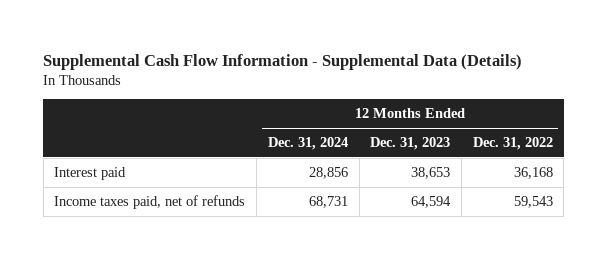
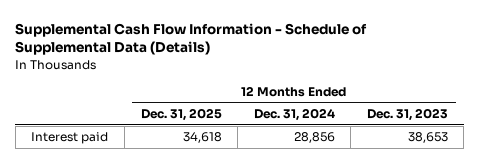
- Supplemental Cash Flow Information - Supplemental Data (Details)
+ Supplemental Cash Flow Information - Schedule of Supplemental Data (Details)
- | 12 Months Ended Dec. 31, 2024 | 12 Months Ended Dec. 31, 2023 | 12 Months Ended Dec. 31, 2022
+ | 12 Months Ended Dec. 31, 2025 | 12 Months Ended Dec. 31, 2024 | 12 Months Ended Dec. 31, 2023
- Income taxes paid, net of refunds | 68,731 | 64,594 | 59,543

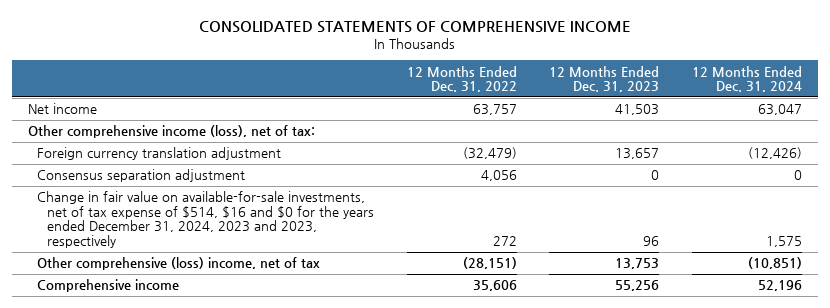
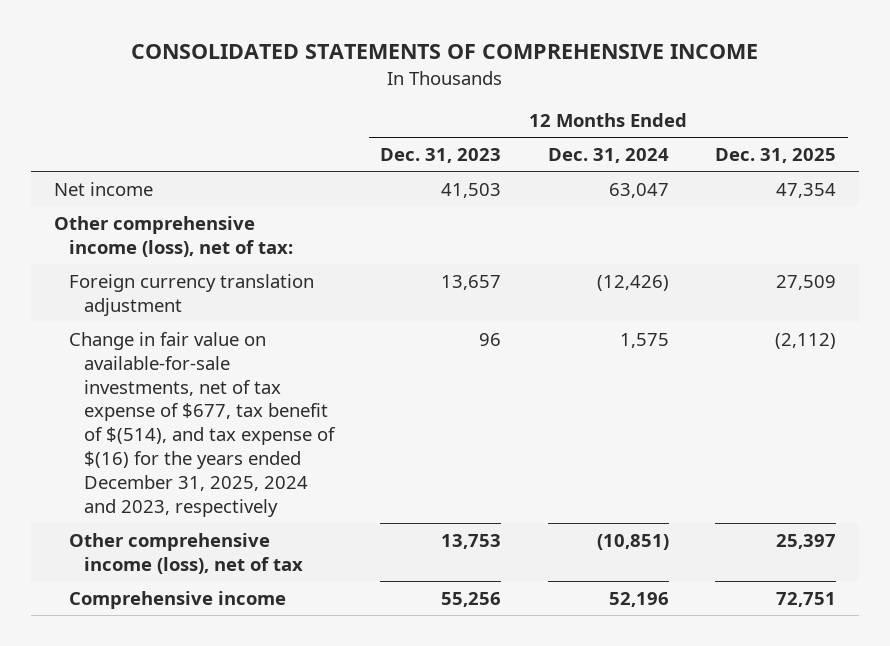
- | 12 Months Ended Dec. 31, 2022 | 12 Months Ended Dec. 31, 2023 | 12 Months Ended Dec. 31, 2024
+ | 12 Months Ended Dec. 31, 2023 | 12 Months Ended Dec. 31, 2024 | 12 Months Ended Dec. 31, 2025
- Consensus separation adjustment | 4,056 | 0 | 0
- Change in fair value on available-for-sale investments, net of tax expense of $514, $16 and $0 for the years ended December 31, 2024, 2023 and 2023, respectively | 272 | 96 | 1,575
- Other comprehensive (loss) income, net of tax | (28,151) | 13,753 | (10,851)
+ Change in fair value on available-for-sale investments, net of tax expense of $677, tax benefit of $(514), and tax expense of $(16) for the years ended December 31, 2025, 2024 and 2023, respectively | 96 | 1,575 | (2,112)
+ Other comprehensive income (loss), net of tax | 13,753 | (10,851) | 25,397

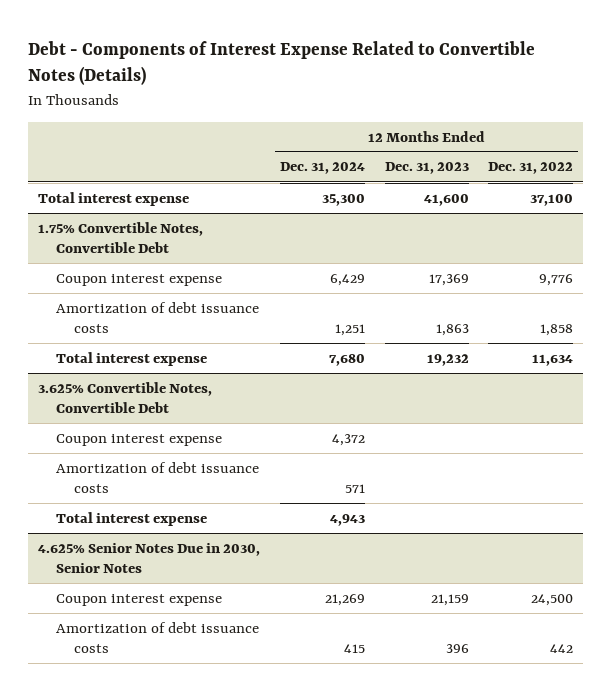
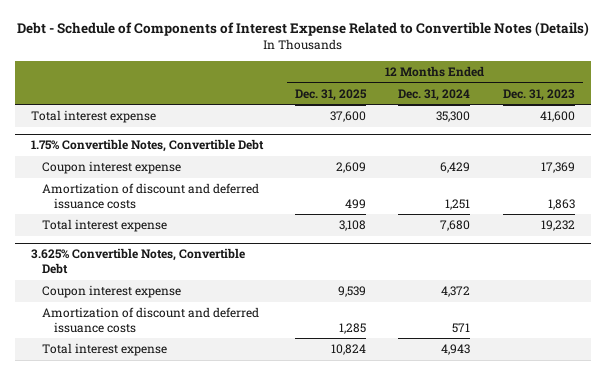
- Debt - Components of Interest Expense Related to Convertible Notes (Details)
+ Debt - Schedule of Components of Interest Expense Related to Convertible Notes (Details)
- | 12 Months Ended Dec. 31, 2024 | 12 Months Ended Dec. 31, 2023 | 12 Months Ended Dec. 31, 2022
+ | 12 Months Ended Dec. 31, 2025 | 12 Months Ended Dec. 31, 2024 | 12 Months Ended Dec. 31, 2023
@ 1.75% Convertible Notes, Convertible Debt
- Amortization of debt issuance costs | 1,251 | 1,863 | 1,858
+ Amortization of discount and deferred issuance costs | 499 | 1,251 | 1,863
@ 3.625% Convertible Notes, Convertible Debt
- Amortization of debt issuance costs | 571 | |
+ Amortization of discount and deferred issuance costs | 1,285 | 571 |
- 4.625% Senior Notes Due in 2030, Senior Notes
- Coupon interest expense | 21,269 | 21,159 | 24,500
- Amortization of debt issuance costs | 415 | 396 | 442

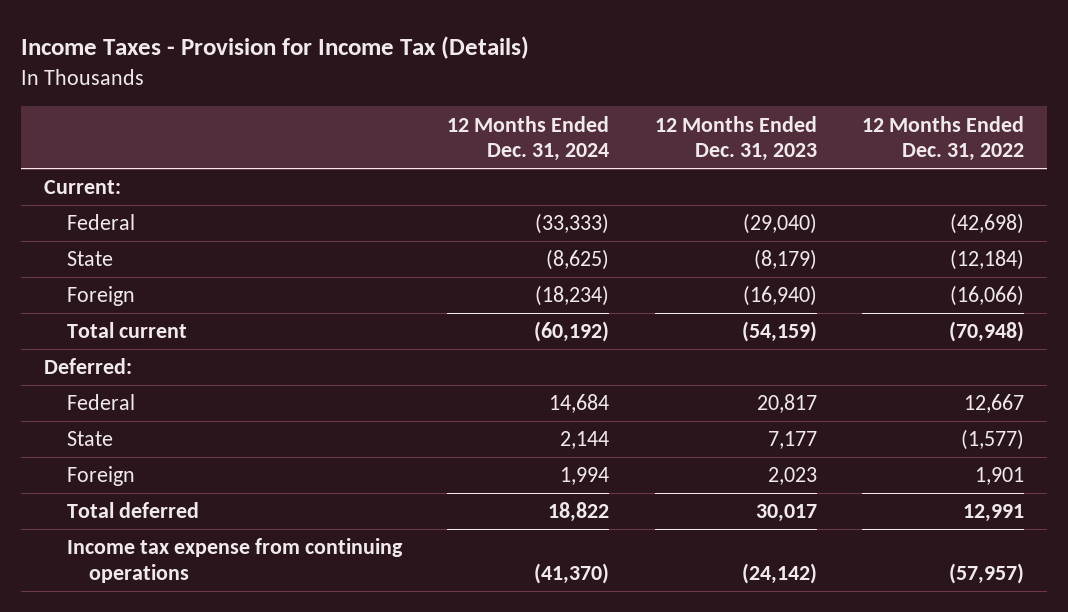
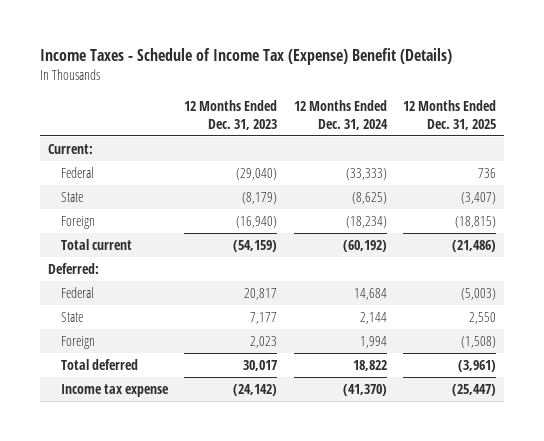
- Income Taxes - Provision for Income Tax (Details)
+ Income Taxes - Schedule of Income Tax (Expense) Benefit (Details)
- | 12 Months Ended Dec. 31, 2024 | 12 Months Ended Dec. 31, 2023 | 12 Months Ended Dec. 31, 2022
+ | 12 Months Ended Dec. 31, 2023 | 12 Months Ended Dec. 31, 2024 | 12 Months Ended Dec. 31, 2025
- Income tax expense from continuing operations | (41,370) | (24,142) | (57,957)
+ Income tax expense | (24,142) | (41,370) | (25,447)

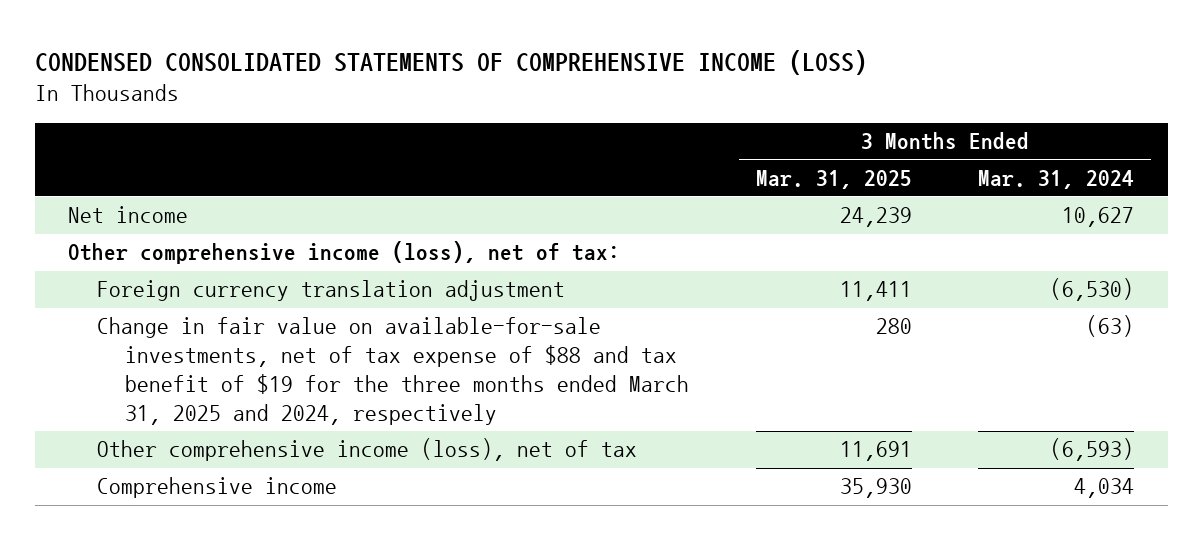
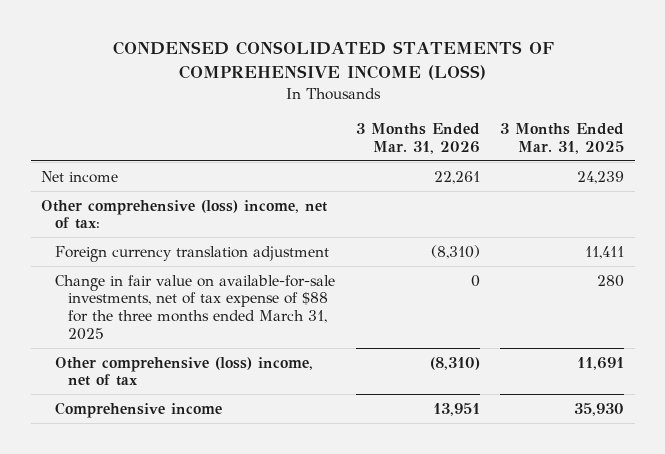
- | 3 Months Ended Mar. 31, 2025 | 3 Months Ended Mar. 31, 2024
+ | 3 Months Ended Mar. 31, 2026 | 3 Months Ended Mar. 31, 2025
- Other comprehensive income (loss), net of tax:
+ Other comprehensive (loss) income, net of tax:
- Change in fair value on available-for-sale investments, net of tax expense of $88 and tax benefit of $19 for the three months ended March 31, 2025 and 2024, respectively | 280 | (63)
- Other comprehensive income (loss), net of tax | 11,691 | (6,593)
+ Change in fair value on available-for-sale investments, net of tax expense of $88 for the three months ended March 31, 2025 | 0 | 280
+ Other comprehensive (loss) income, net of tax | (8,310) | 11,691

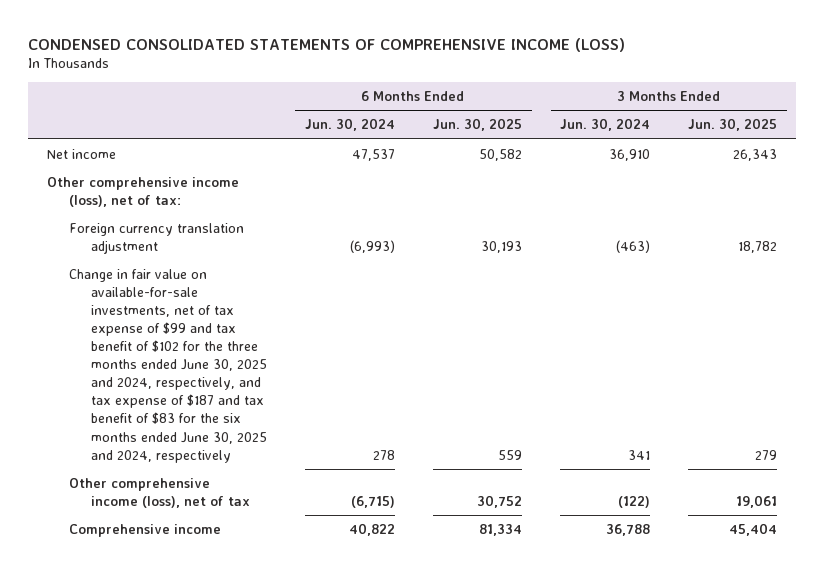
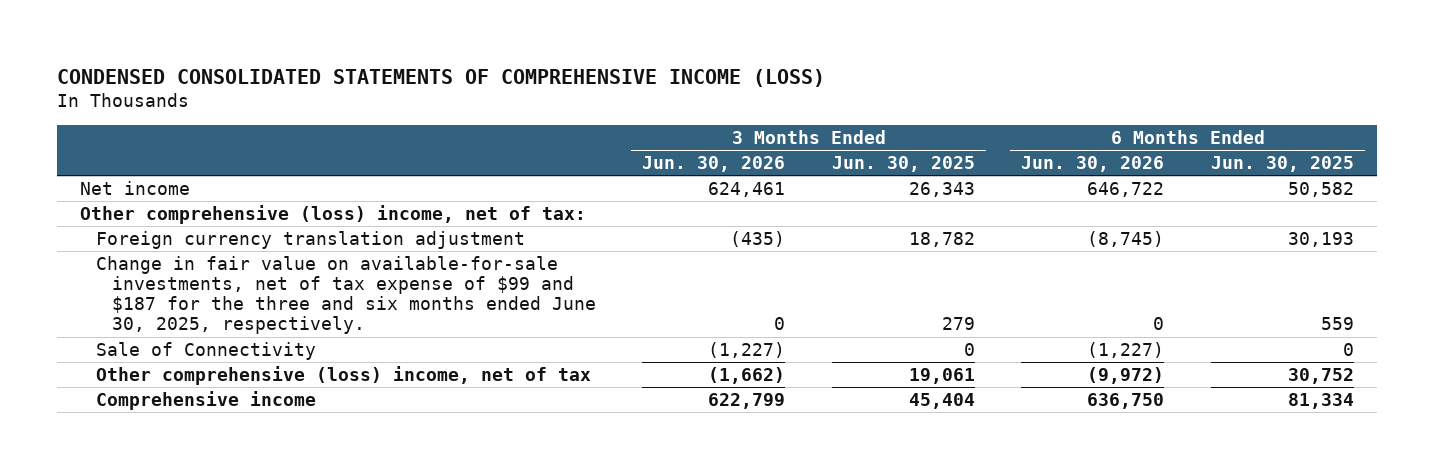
- | 6 Months Ended Jun. 30, 2024 | 6 Months Ended Jun. 30, 2025 | 3 Months Ended Jun. 30, 2024 | 3 Months Ended Jun. 30, 2025
+ | 3 Months Ended Jun. 30, 2026 | 3 Months Ended Jun. 30, 2025 | 6 Months Ended Jun. 30, 2026 | 6 Months Ended Jun. 30, 2025
- Other comprehensive income (loss), net of tax:
+ Other comprehensive (loss) income, net of tax:
- Change in fair value on available-for-sale investments, net of tax expense of $99 and tax benefit of $102 for the three months ended June 30, 2025 and 2024, respectively, and tax expense of $187 and tax benefit of $83 for the six months ended June 30, 2025 and 2024, respectively | 278 | 559 | 341 | 279
- Other comprehensive income (loss), net of tax | (6,715) | 30,752 | (122) | 19,061
+ Change in fair value on available-for-sale investments, net of tax expense of $99 and $187 for the three and six months ended June 30, 2025, respectively. | 0 | 279 | 0 | 559
+ Sale of Connectivity | (1,227) | 0 | (1,227) | 0
+ Other comprehensive (loss) income, net of tax | (1,662) | 19,061 | (9,972) | 30,752

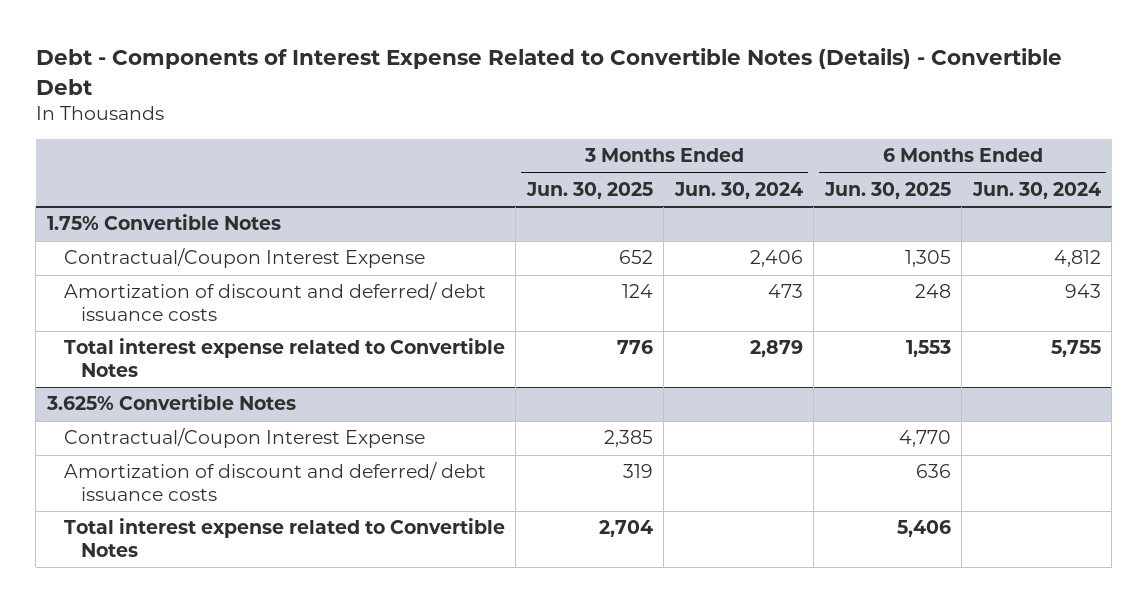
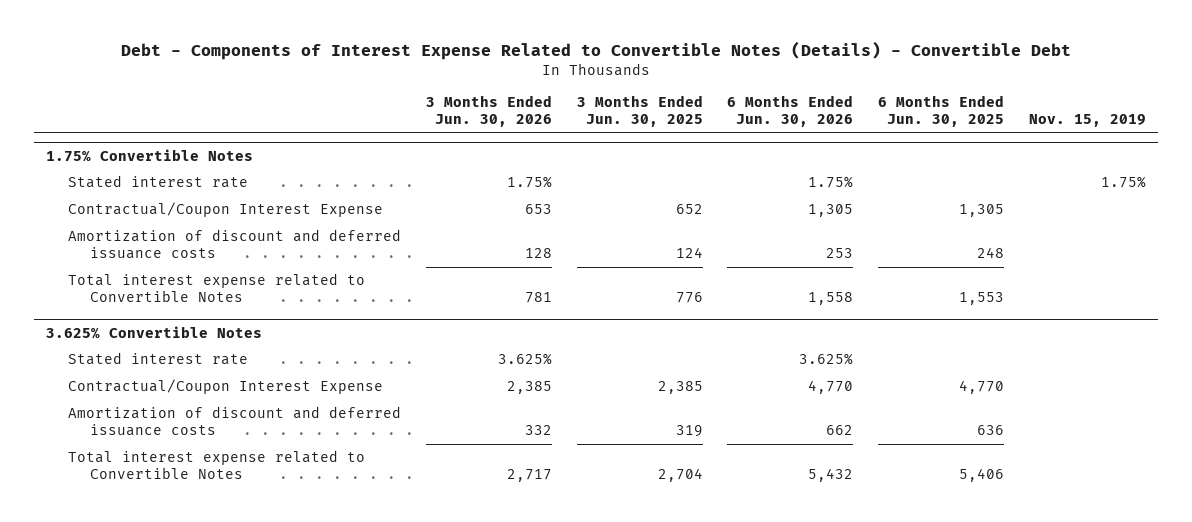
- | 3 Months Ended Jun. 30, 2025 | 3 Months Ended Jun. 30, 2024 | 6 Months Ended Jun. 30, 2025 | 6 Months Ended Jun. 30, 2024
+ | 3 Months Ended Jun. 30, 2026 | 3 Months Ended Jun. 30, 2025 | 6 Months Ended Jun. 30, 2026 | 6 Months Ended Jun. 30, 2025 | Nov. 15, 2019
@ 1.75% Convertible Notes
+ Stated interest rate | 1.75% | | 1.75% | | 1.75%
- Amortization of discount and deferred/ debt issuance costs | 124 | 473 | 248 | 943
+ Amortization of discount and deferred issuance costs | 128 | 124 | 253 | 248 |
@ 3.625% Convertible Notes
+ Stated interest rate | 3.625% | | 3.625% | |
- Amortization of discount and deferred/ debt issuance costs | 319 | | 636 |
+ Amortization of discount and deferred issuance costs | 332 | 319 | 662 | 636 |

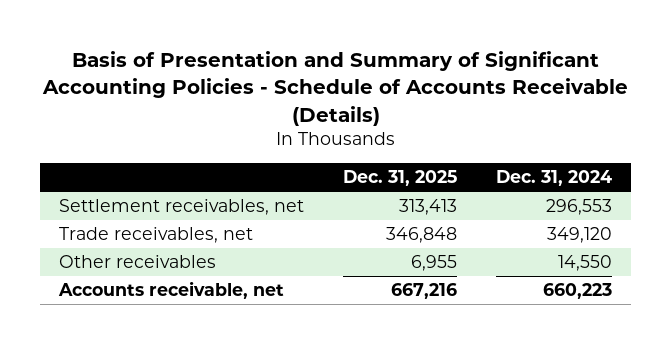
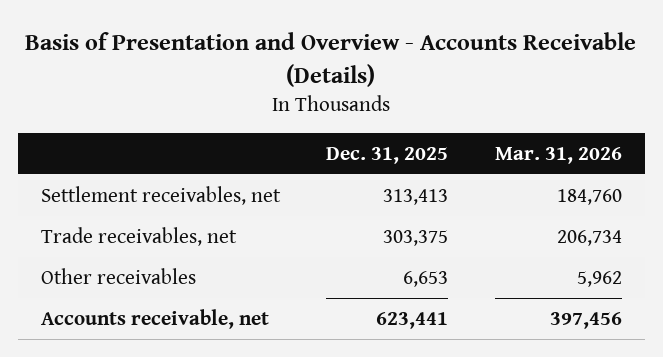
- Basis of Presentation and Summary of Significant Accounting Policies - Schedule of Accounts Receivable (Details)
+ Basis of Presentation and Overview - Accounts Receivable (Details)
- | Dec. 31, 2025 | Dec. 31, 2024
+ | Dec. 31, 2025 | Mar. 31, 2026
- Trade receivables, net | 346,848 | 349,120
- Other receivables | 6,955 | 14,550
- Accounts receivable, net | 667,216 | 660,223
+ Trade receivables, net | 303,375 | 206,734
+ Other receivables | 6,653 | 5,962
+ Accounts receivable, net | 623,441 | 397,456

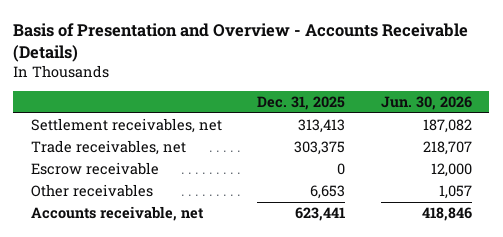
- | Dec. 31, 2025 | Mar. 31, 2026
+ | Dec. 31, 2025 | Jun. 30, 2026
+ Escrow receivable | 0 | 12,000

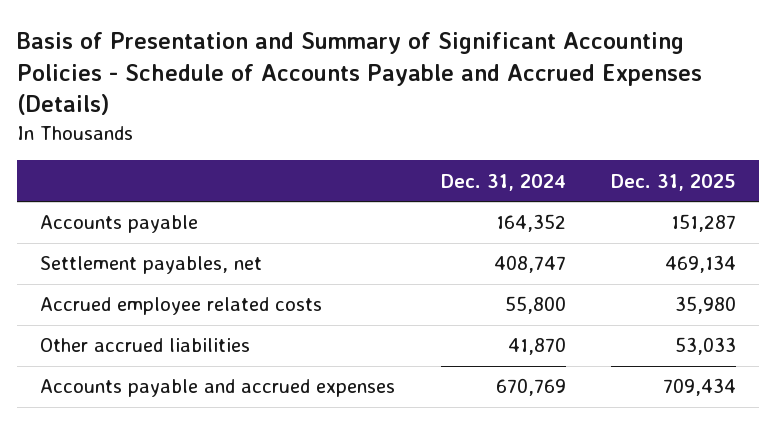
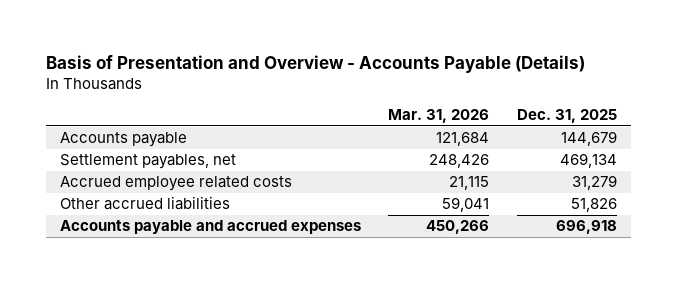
- Basis of Presentation and Summary of Significant Accounting Policies - Schedule of Accounts Payable and Accrued Expenses (Details)
+ Basis of Presentation and Overview - Accounts Payable (Details)
- | Dec. 31, 2024 | Dec. 31, 2025
+ | Mar. 31, 2026 | Dec. 31, 2025
- Accounts payable | 164,352 | 151,287
+ Accounts payable | 121,684 | 144,679
- Accrued employee related costs | 55,800 | 35,980
- Other accrued liabilities | 41,870 | 53,033
- Accounts payable and accrued expenses | 670,769 | 709,434
+ Accrued employee related costs | 21,115 | 31,279
+ Other accrued liabilities | 59,041 | 51,826
+ Accounts payable and accrued expenses | 450,266 | 696,918

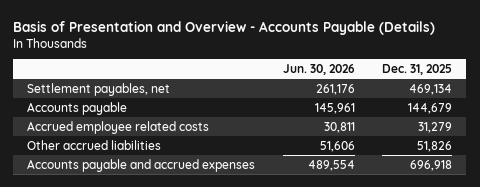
- | Mar. 31, 2026 | Dec. 31, 2025
+ | Jun. 30, 2026 | Dec. 31, 2025
moved down: Accounts payable | 145,961 | 144,679

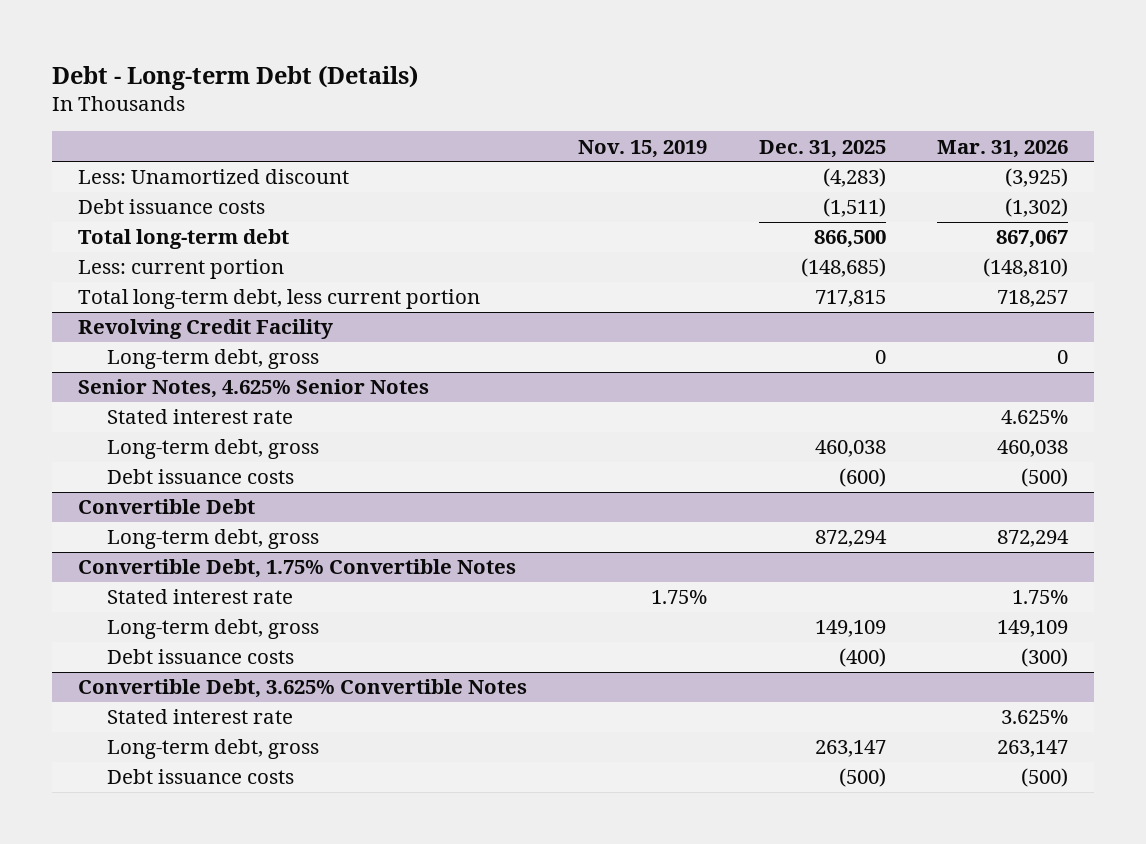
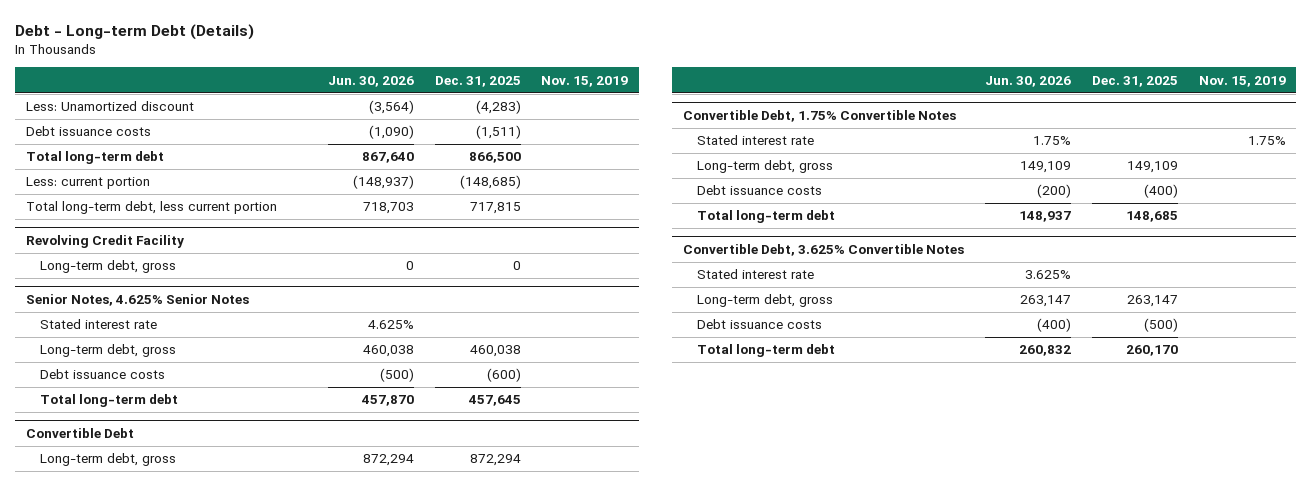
- | Nov. 15, 2019 | Dec. 31, 2025 | Mar. 31, 2026
+ | Jun. 30, 2026 | Dec. 31, 2025 | Nov. 15, 2019
@ Senior Notes, 4.625% Senior Notes
+ Total long-term debt | 457,870 | 457,645 |
@ Convertible Debt, 1.75% Convertible Notes
+ Total long-term debt | 148,937 | 148,685 |
@ Convertible Debt, 3.625% Convertible Notes
+ Total long-term debt | 260,832 | 260,170 |

